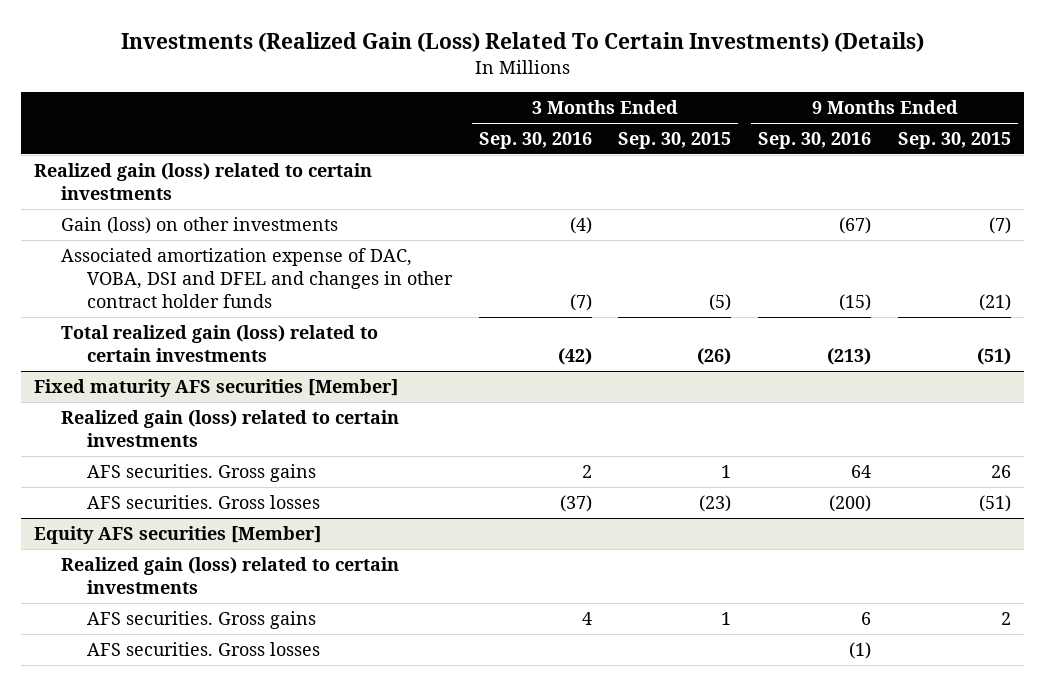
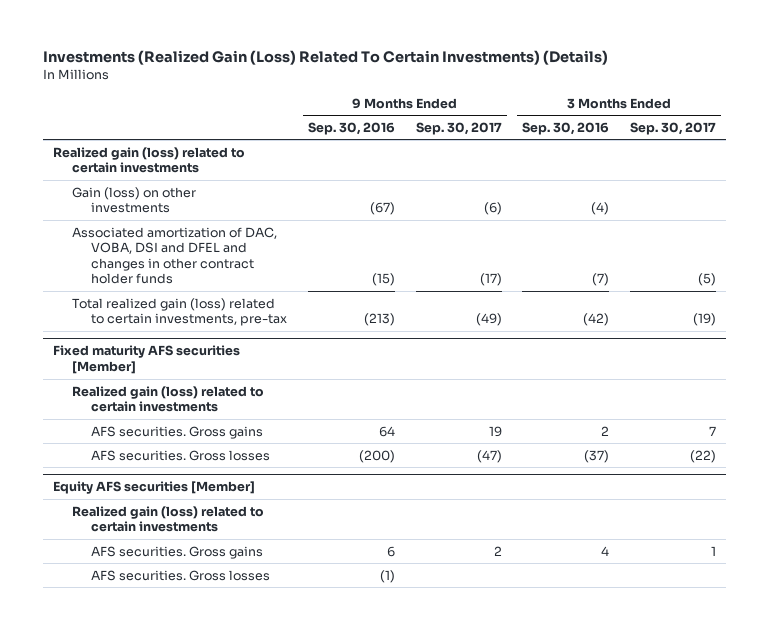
- | 3 Months Ended Sep. 30, 2016 | 3 Months Ended Sep. 30, 2015 | 9 Months Ended Sep. 30, 2016 | 9 Months Ended Sep. 30, 2015
+ | 9 Months Ended Sep. 30, 2016 | 9 Months Ended Sep. 30, 2017 | 3 Months Ended Sep. 30, 2016 | 3 Months Ended Sep. 30, 2017
- Associated amortization expense of DAC, VOBA, DSI and DFEL and changes in other contract holder funds | (7) | (5) | (15) | (21)
- Total realized gain (loss) related to certain investments | (42) | (26) | (213) | (51)
+ Associated amortization of DAC, VOBA, DSI and DFEL and changes in other contract holder funds | (15) | (17) | (7) | (5)
+ Total realized gain (loss) related to certain investments, pre-tax | (213) | (49) | (42) | (19)

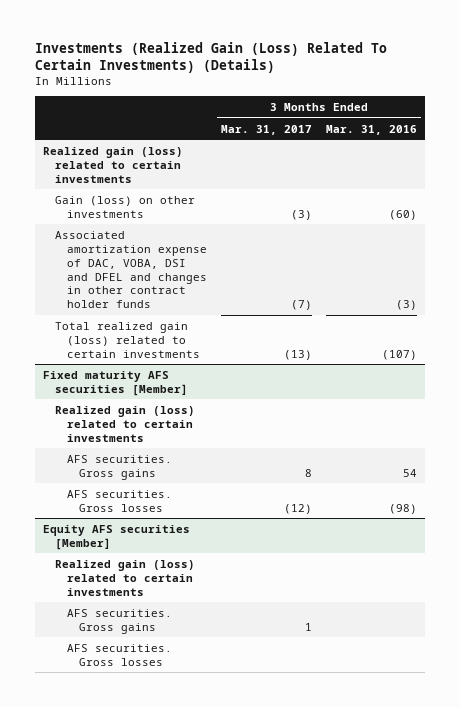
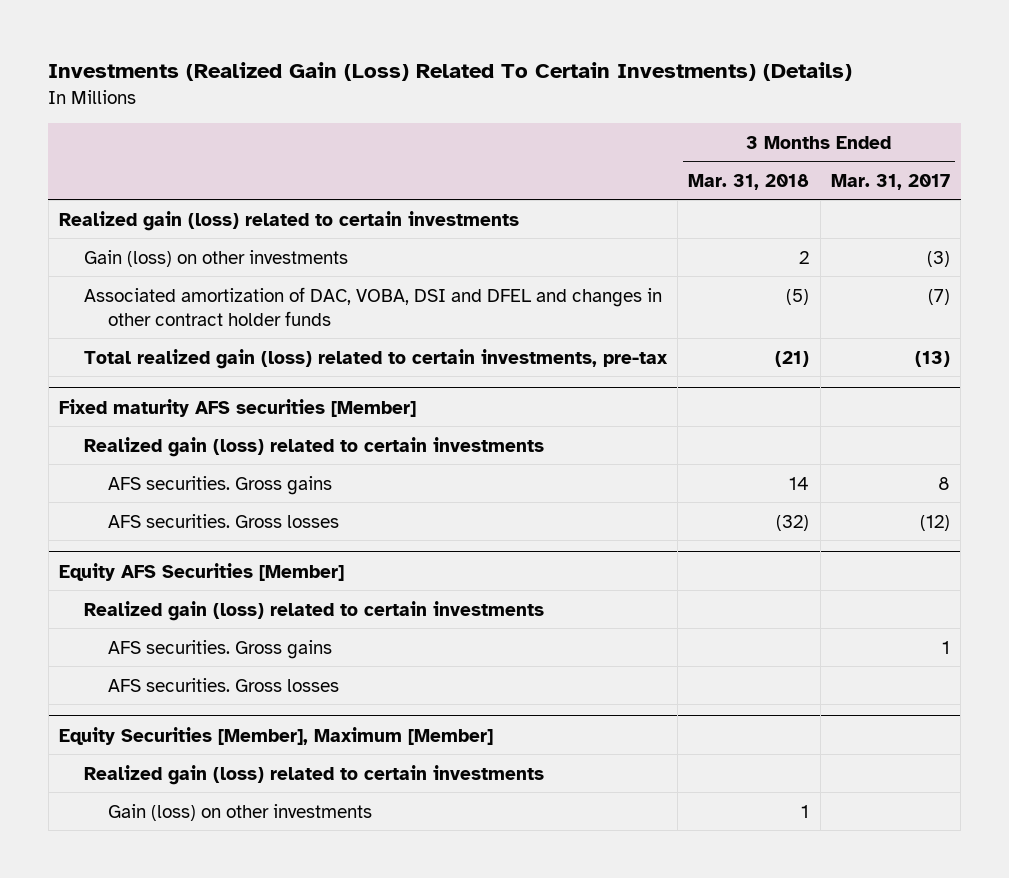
- | 3 Months Ended Mar. 31, 2017 | 3 Months Ended Mar. 31, 2016
+ | 3 Months Ended Mar. 31, 2018 | 3 Months Ended Mar. 31, 2017
- Associated amortization expense of DAC, VOBA, DSI and DFEL and changes in other contract holder funds | (7) | (3)
- Total realized gain (loss) related to certain investments | (13) | (107)
+ Associated amortization of DAC, VOBA, DSI and DFEL and changes in other contract holder funds | (5) | (7)
+ Total realized gain (loss) related to certain investments, pre-tax | (21) | (13)
- Equity AFS securities [Member]
+ Equity AFS Securities [Member]
+ Equity Securities [Member], Maximum [Member]
+ Realized gain (loss) related to certain investments
+ Gain (loss) on other investments | 1 |

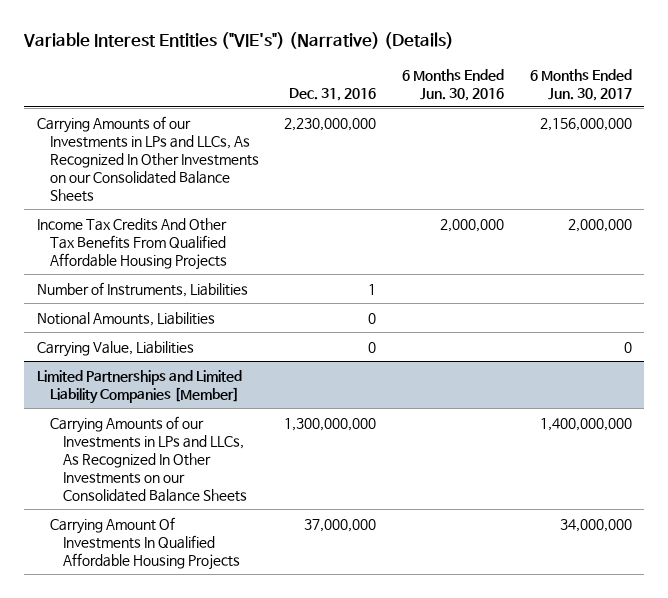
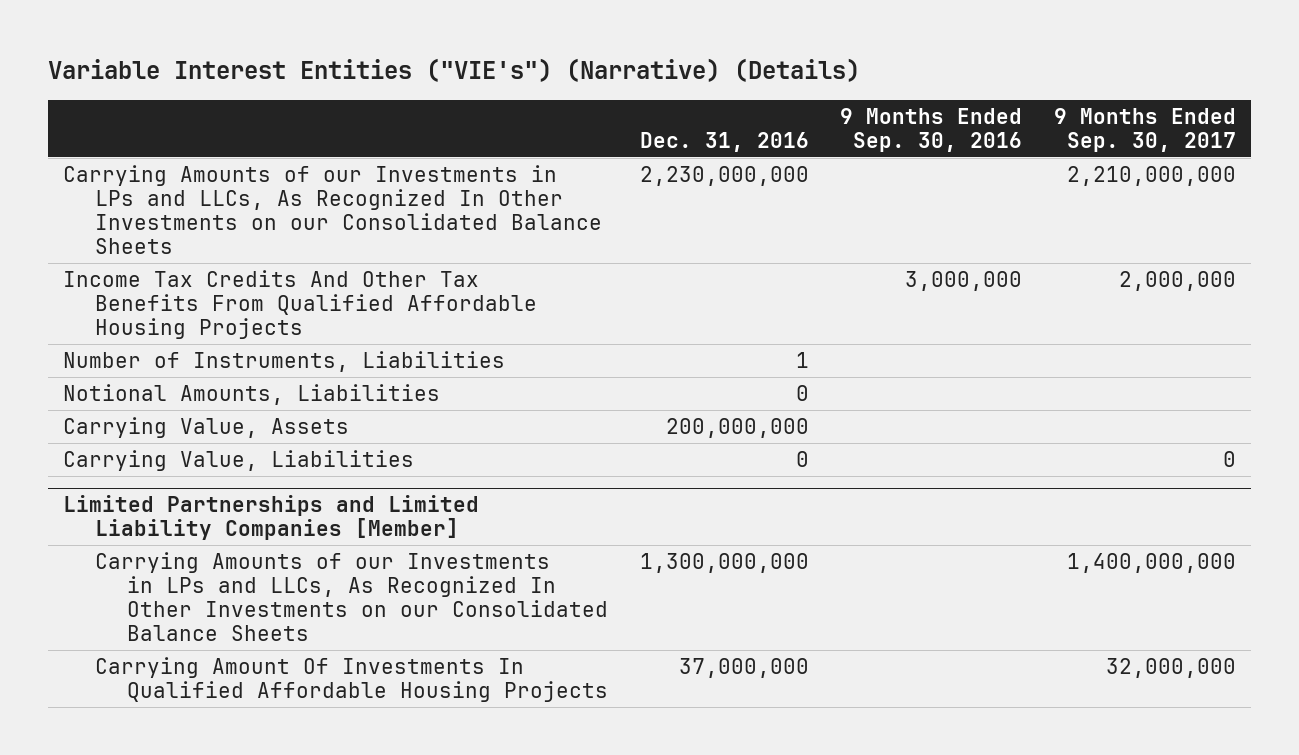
- | Dec. 31, 2016 | 6 Months Ended Jun. 30, 2016 | 6 Months Ended Jun. 30, 2017
+ | Dec. 31, 2016 | 9 Months Ended Sep. 30, 2016 | 9 Months Ended Sep. 30, 2017
+ Carrying Value, Assets | 200,000,000 | |

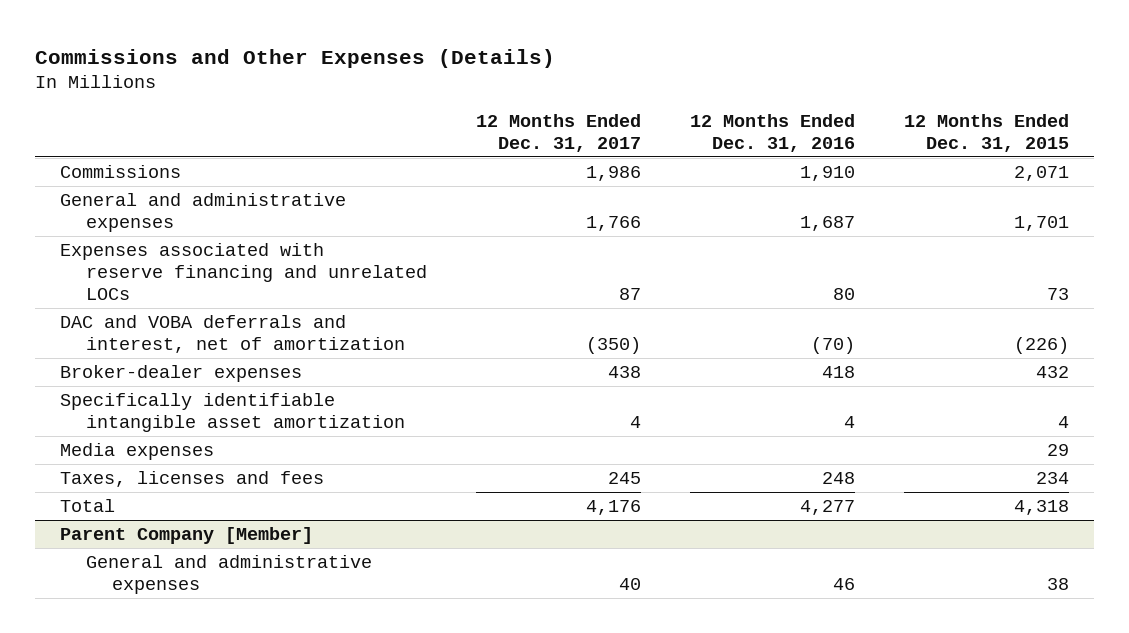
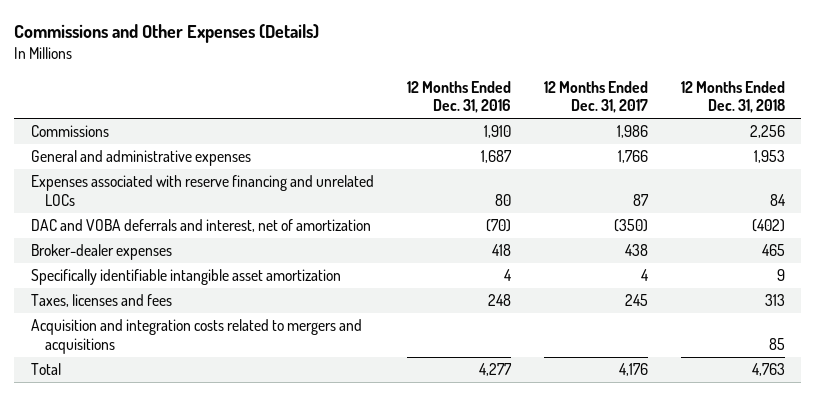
- | 12 Months Ended Dec. 31, 2017 | 12 Months Ended Dec. 31, 2016 | 12 Months Ended Dec. 31, 2015
+ | 12 Months Ended Dec. 31, 2016 | 12 Months Ended Dec. 31, 2017 | 12 Months Ended Dec. 31, 2018
- Media expenses | | | 29
+ Acquisition and integration costs related to mergers and acquisitions | | | 85
- Parent Company [Member]
- General and administrative expenses | 40 | 46 | 38

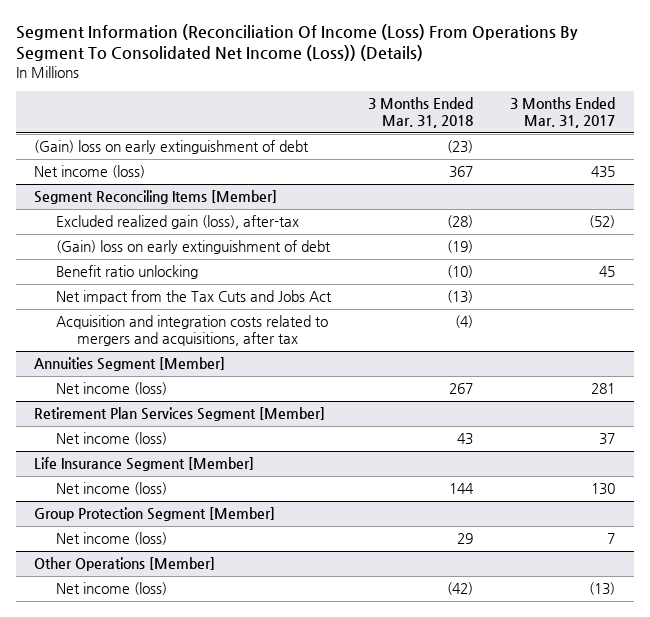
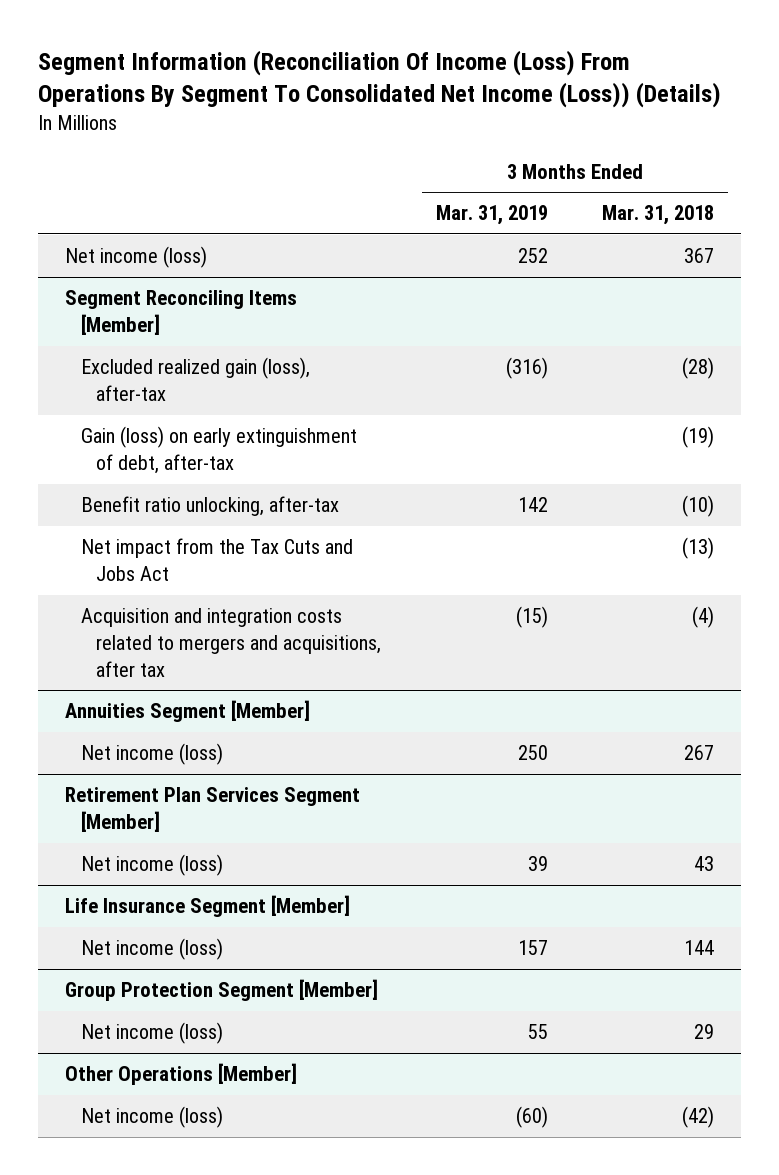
- | 3 Months Ended Mar. 31, 2018 | 3 Months Ended Mar. 31, 2017
+ | 3 Months Ended Mar. 31, 2019 | 3 Months Ended Mar. 31, 2018
- (Gain) loss on early extinguishment of debt | (23) |
@ Segment Reconciling Items [Member]
- (Gain) loss on early extinguishment of debt | (19) |
- Benefit ratio unlocking | (10) | 45
+ Gain (loss) on early extinguishment of debt, after-tax | | (19)
+ Benefit ratio unlocking, after-tax | 142 | (10)

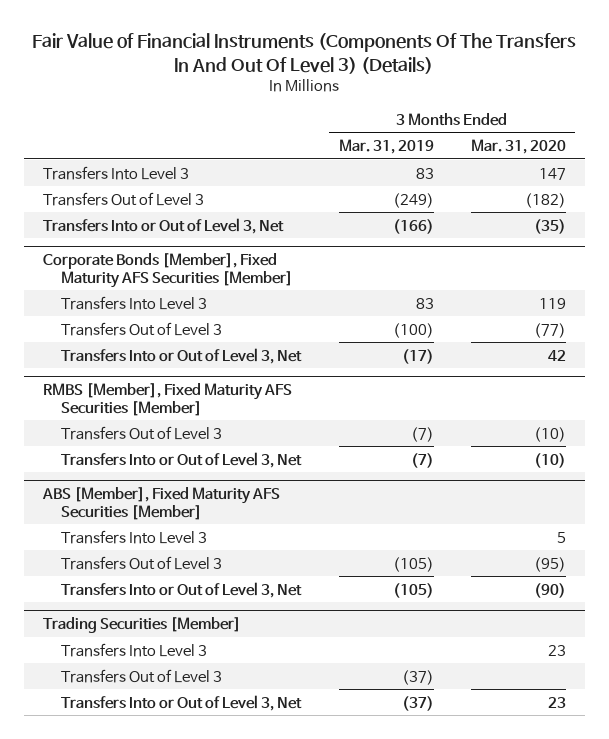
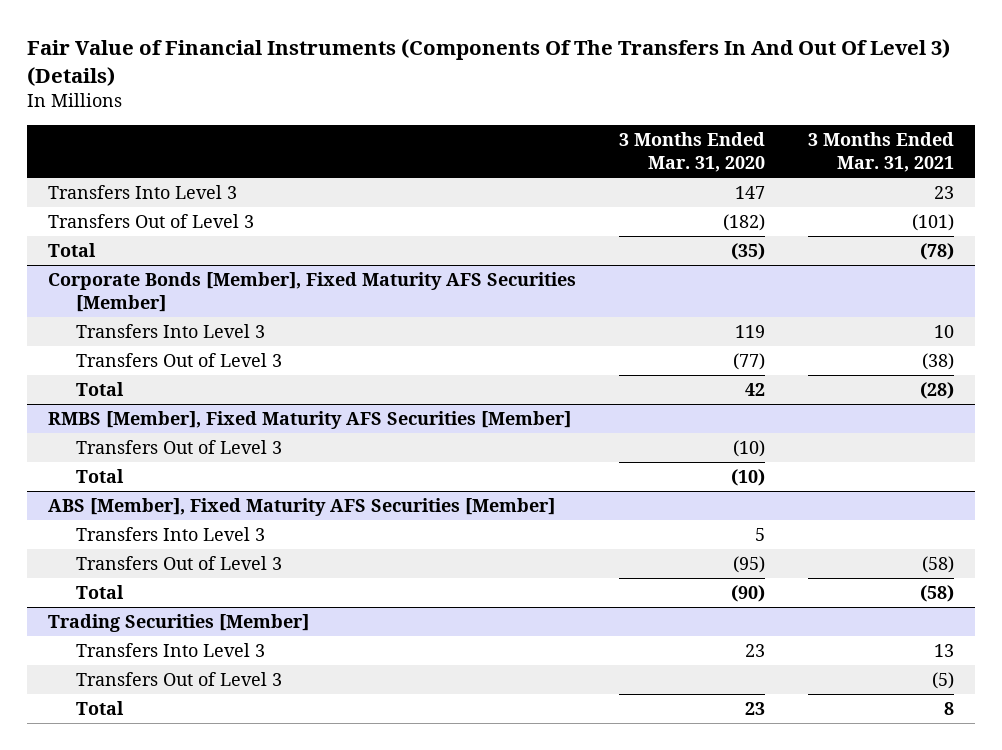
- | 3 Months Ended Mar. 31, 2019 | 3 Months Ended Mar. 31, 2020
+ | 3 Months Ended Mar. 31, 2020 | 3 Months Ended Mar. 31, 2021
- Transfers Into or Out of Level 3, Net | (166) | (35)
+ Total | (35) | (78)
@ Corporate Bonds [Member], Fixed Maturity AFS Securities [Member]
- Transfers Into or Out of Level 3, Net | (17) | 42
+ Total | 42 | (28)
@ RMBS [Member], Fixed Maturity AFS Securities [Member]
- Transfers Into or Out of Level 3, Net | (7) | (10)
+ Total | (10) |
@ ABS [Member], Fixed Maturity AFS Securities [Member]
- Transfers Into or Out of Level 3, Net | (105) | (90)
+ Total | (90) | (58)
@ Trading Securities [Member]
- Transfers Into or Out of Level 3, Net | (37) | 23
+ Total | 23 | 8

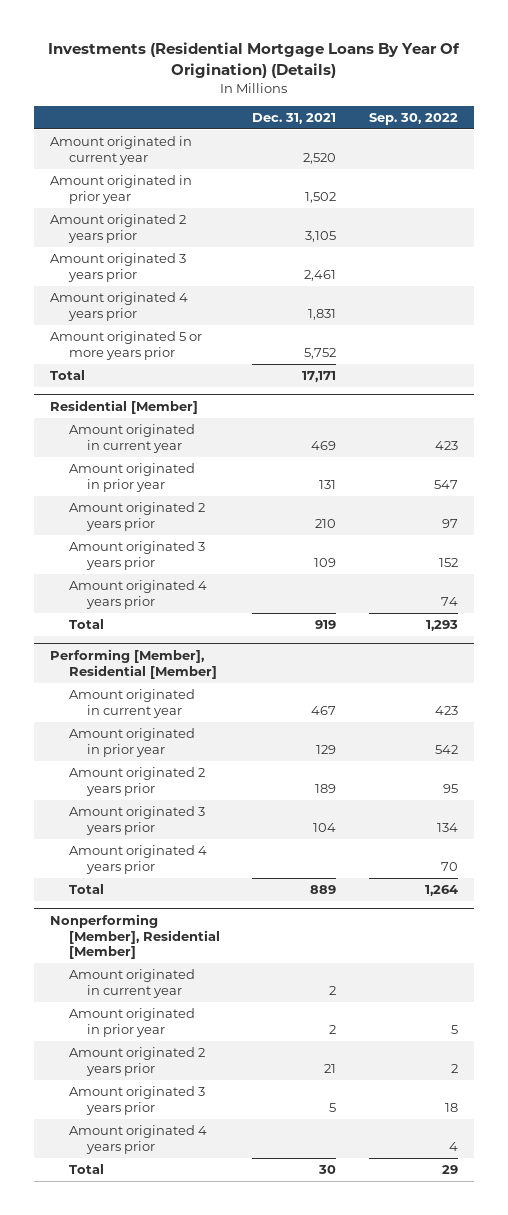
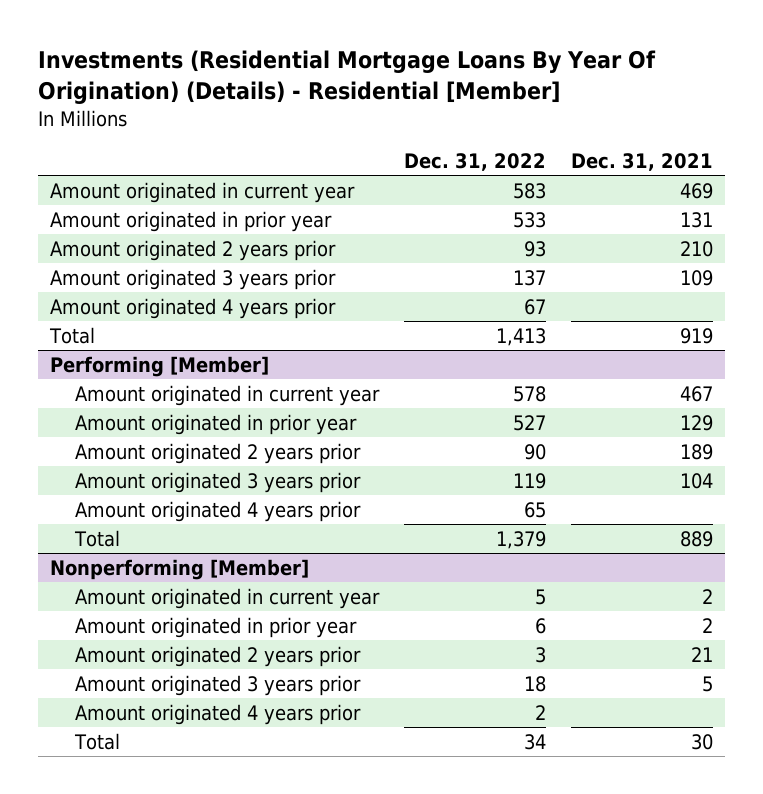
- Investments (Residential Mortgage Loans By Year Of Origination) (Details)
+ Investments (Residential Mortgage Loans By Year Of Origination) (Details) - Residential [Member]
- | Dec. 31, 2021 | Sep. 30, 2022
+ | Dec. 31, 2022 | Dec. 31, 2021
- Amount originated in current year | 2,520 |
- Amount originated in prior year | 1,502 |
- Amount originated 2 years prior | 3,105 |
- Amount originated 3 years prior | 2,461 |
- Amount originated 4 years prior | 1,831 |
- Amount originated 5 or more years prior | 5,752 |
- Total | 17,171 |
- Residential [Member]
- Performing [Member], Residential [Member]
+ Performing [Member]
- Nonperforming [Member], Residential [Member]
+ Nonperforming [Member]

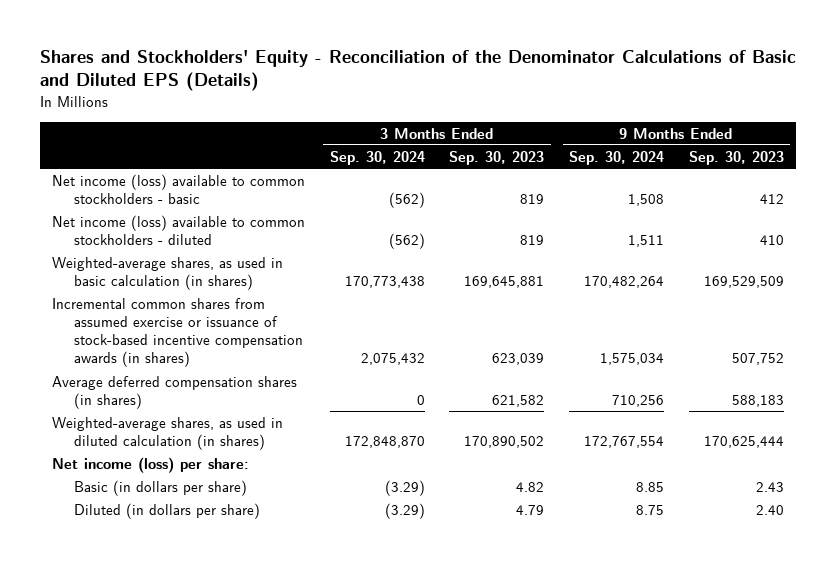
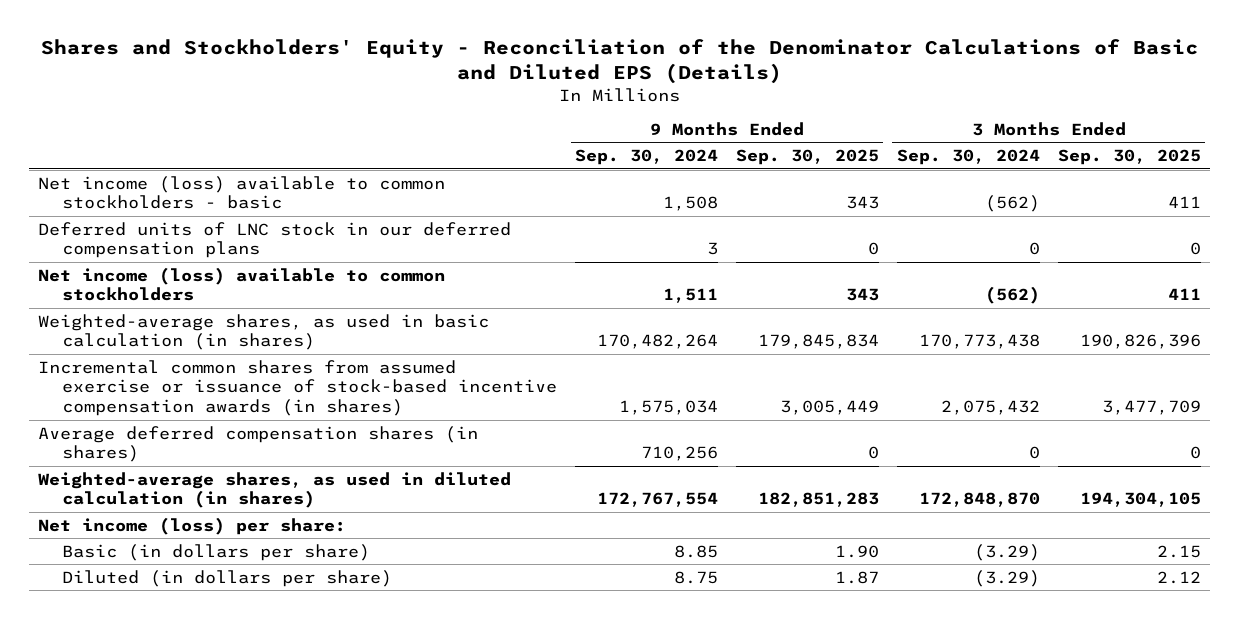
- | 3 Months Ended Sep. 30, 2024 | 3 Months Ended Sep. 30, 2023 | 9 Months Ended Sep. 30, 2024 | 9 Months Ended Sep. 30, 2023
+ | 9 Months Ended Sep. 30, 2024 | 9 Months Ended Sep. 30, 2025 | 3 Months Ended Sep. 30, 2024 | 3 Months Ended Sep. 30, 2025
- Net income (loss) available to common stockholders - diluted | (562) | 819 | 1,511 | 410
+ Deferred units of LNC stock in our deferred compensation plans | 3 | 0 | 0 | 0
+ Net income (loss) available to common stockholders | 1,511 | 343 | (562) | 411

